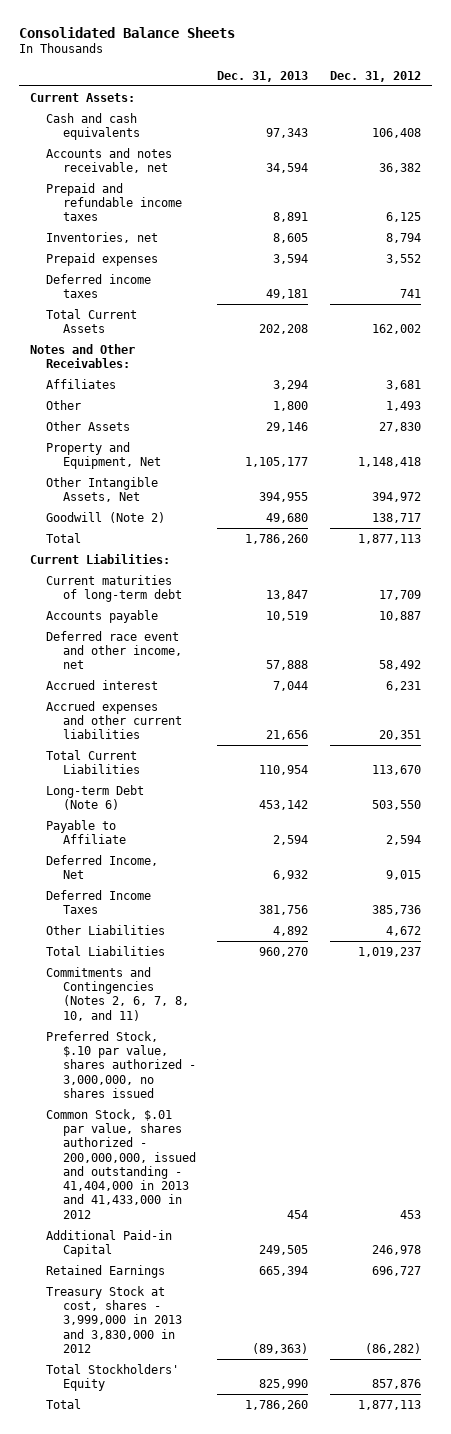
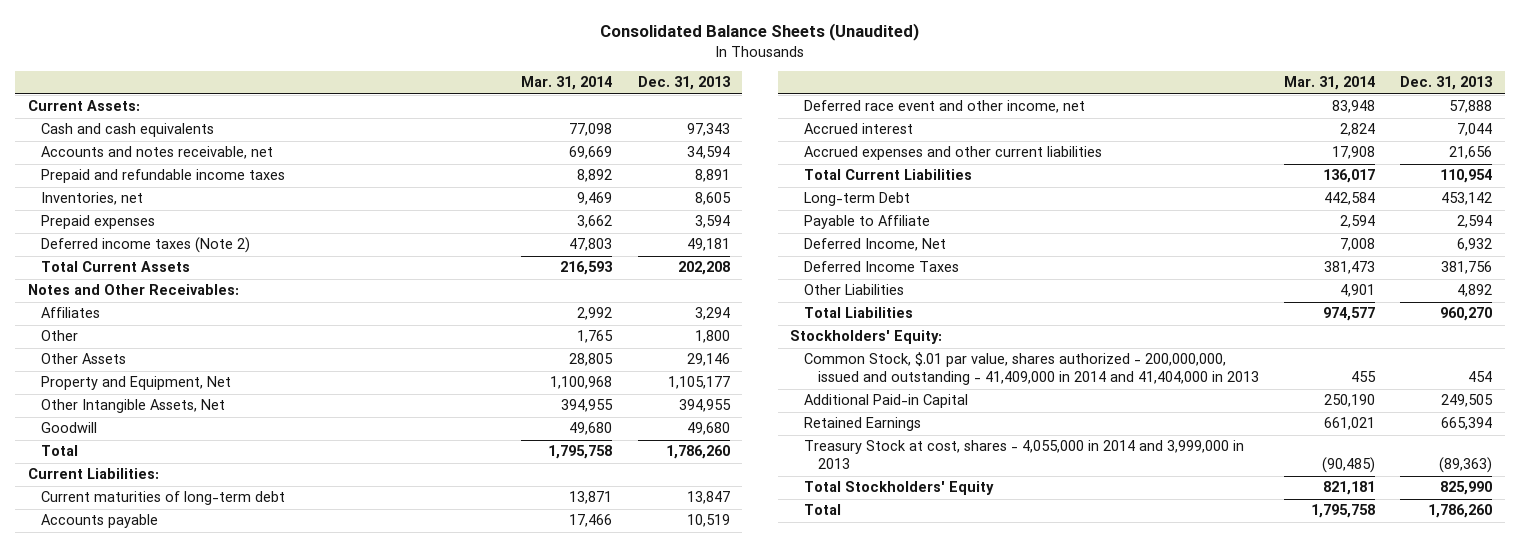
- Consolidated Balance Sheets
+ Consolidated Balance Sheets (Unaudited)
- | Dec. 31, 2013 | Dec. 31, 2012
+ | Mar. 31, 2014 | Dec. 31, 2013
- Deferred income taxes | 49,181 | 741
+ Deferred income taxes (Note 2) | 47,803 | 49,181
- Goodwill (Note 2) | 49,680 | 138,717
+ Goodwill | 49,680 | 49,680
- Long-term Debt (Note 6) | 453,142 | 503,550
+ Long-term Debt | 442,584 | 453,142
- Commitments and Contingencies (Notes 2, 6, 7, 8, 10, and 11)
- Preferred Stock, $.10 par value, shares authorized - 3,000,000, no shares issued
- Common Stock, $.01 par value, shares authorized - 200,000,000, issued and outstanding - 41,404,000 in 2013 and 41,433,000 in 2012 | 454 | 453
+ Stockholders' Equity:
+ Common Stock, $.01 par value, shares authorized - 200,000,000, issued and outstanding - 41,409,000 in 2014 and 41,404,000 in 2013 | 455 | 454
- Treasury Stock at cost, shares - 3,999,000 in 2013 and 3,830,000 in 2012 | (89,363) | (86,282)
+ Treasury Stock at cost, shares - 4,055,000 in 2014 and 3,999,000 in 2013 | (90,485) | (89,363)

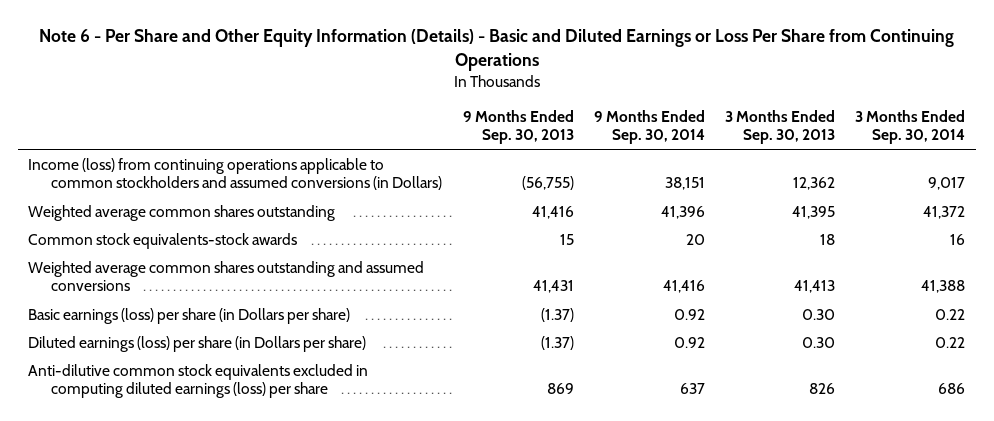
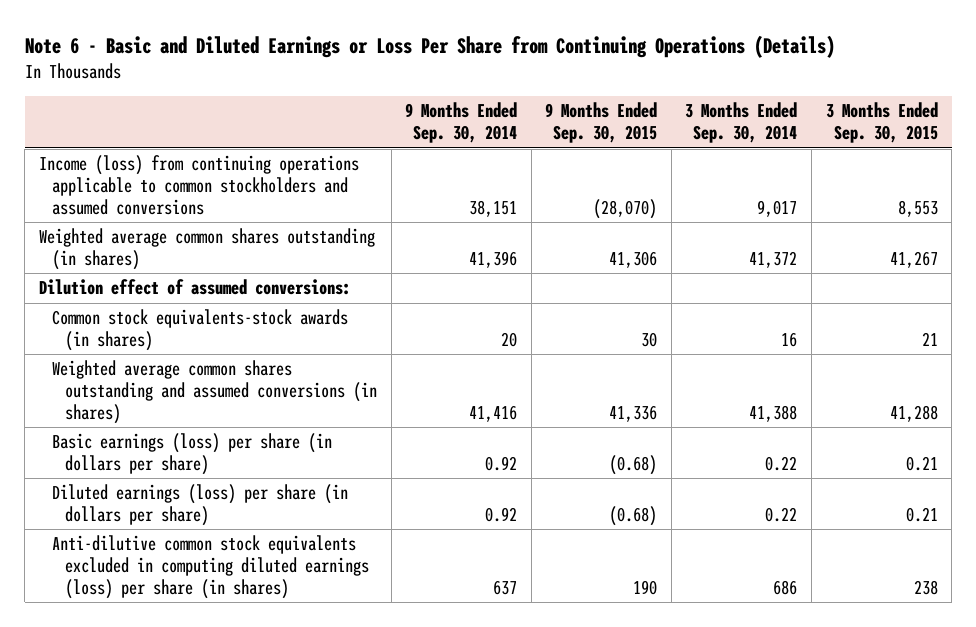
- Note 6 - Per Share and Other Equity Information (Details) - Basic and Diluted Earnings or Loss Per Share from Continuing Operations
+ Note 6 - Basic and Diluted Earnings or Loss Per Share from Continuing Operations (Details)
- | 9 Months Ended Sep. 30, 2013 | 9 Months Ended Sep. 30, 2014 | 3 Months Ended Sep. 30, 2013 | 3 Months Ended Sep. 30, 2014
+ | 9 Months Ended Sep. 30, 2014 | 9 Months Ended Sep. 30, 2015 | 3 Months Ended Sep. 30, 2014 | 3 Months Ended Sep. 30, 2015
- Income (loss) from continuing operations applicable to common stockholders and assumed conversions (in Dollars) | (56,755) | 38,151 | 12,362 | 9,017
- Weighted average common shares outstanding | 41,416 | 41,396 | 41,395 | 41,372
- Common stock equivalents-stock awards | 15 | 20 | 18 | 16
- Weighted average common shares outstanding and assumed conversions | 41,431 | 41,416 | 41,413 | 41,388
- Basic earnings (loss) per share (in Dollars per share) | (1.37) | 0.92 | 0.30 | 0.22
- Diluted earnings (loss) per share (in Dollars per share) | (1.37) | 0.92 | 0.30 | 0.22
- Anti-dilutive common stock equivalents excluded in computing diluted earnings (loss) per share | 869 | 637 | 826 | 686
+ Income (loss) from continuing operations applicable to common stockholders and assumed conversions | 38,151 | (28,070) | 9,017 | 8,553
+ Weighted average common shares outstanding (in shares) | 41,396 | 41,306 | 41,372 | 41,267
+ Dilution effect of assumed conversions:
+ Common stock equivalents-stock awards (in shares) | 20 | 30 | 16 | 21
+ Weighted average common shares outstanding and assumed conversions (in shares) | 41,416 | 41,336 | 41,388 | 41,288
+ Basic earnings (loss) per share (in dollars per share) | 0.92 | (0.68) | 0.22 | 0.21
+ Diluted earnings (loss) per share (in dollars per share) | 0.92 | (0.68) | 0.22 | 0.21
+ Anti-dilutive common stock equivalents excluded in computing diluted earnings (loss) per share (in shares) | 637 | 190 | 686 | 238

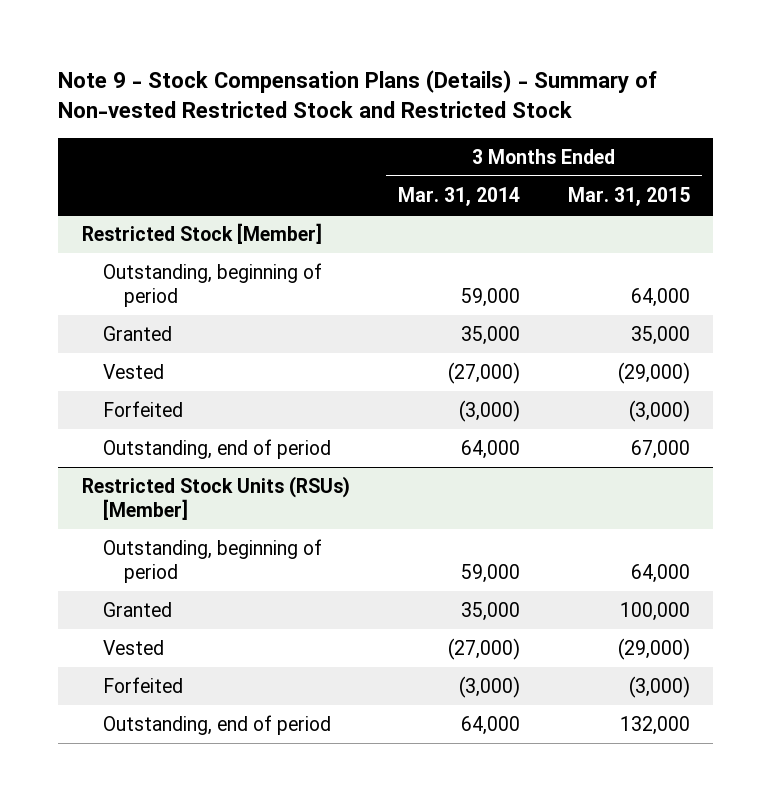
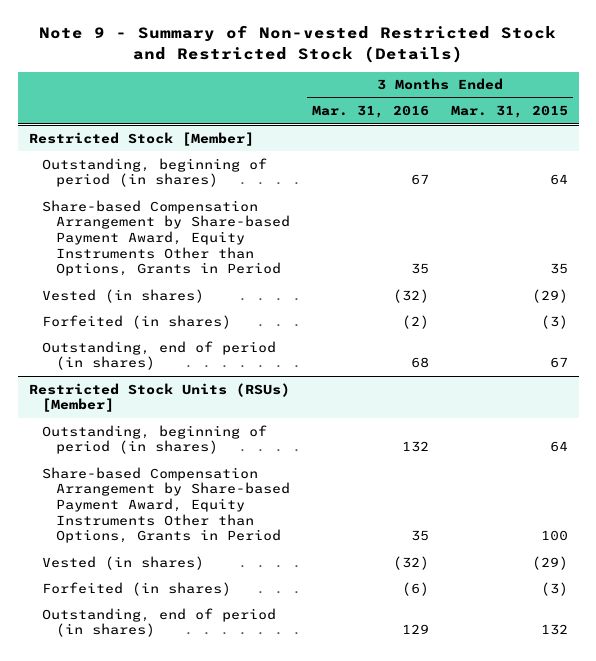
- Note 9 - Stock Compensation Plans (Details) - Summary of Non-vested Restricted Stock and Restricted Stock
+ Note 9 - Summary of Non-vested Restricted Stock and Restricted Stock (Details)
- | 3 Months Ended Mar. 31, 2014 | 3 Months Ended Mar. 31, 2015
+ | 3 Months Ended Mar. 31, 2016 | 3 Months Ended Mar. 31, 2015
@ Restricted Stock [Member]
- Outstanding, beginning of period | 59,000 | 64,000
- Granted | 35,000 | 35,000
- Vested | (27,000) | (29,000)
- Forfeited | (3,000) | (3,000)
- Outstanding, end of period | 64,000 | 67,000
+ Outstanding, beginning of period (in shares) | 67 | 64
+ Share-based Compensation Arrangement by Share-based Payment Award, Equity Instruments Other than Options, Grants in Period | 35 | 35
+ Vested (in shares) | (32) | (29)
+ Forfeited (in shares) | (2) | (3)
+ Outstanding, end of period (in shares) | 68 | 67
@ Restricted Stock Units (RSUs) [Member]
- Outstanding, beginning of period | 59,000 | 64,000
- Granted | 35,000 | 100,000
- Vested | (27,000) | (29,000)
- Forfeited | (3,000) | (3,000)
- Outstanding, end of period | 64,000 | 132,000
+ Outstanding, beginning of period (in shares) | 132 | 64
+ Share-based Compensation Arrangement by Share-based Payment Award, Equity Instruments Other than Options, Grants in Period | 35 | 100
+ Vested (in shares) | (32) | (29)
+ Forfeited (in shares) | (6) | (3)
+ Outstanding, end of period (in shares) | 129 | 132

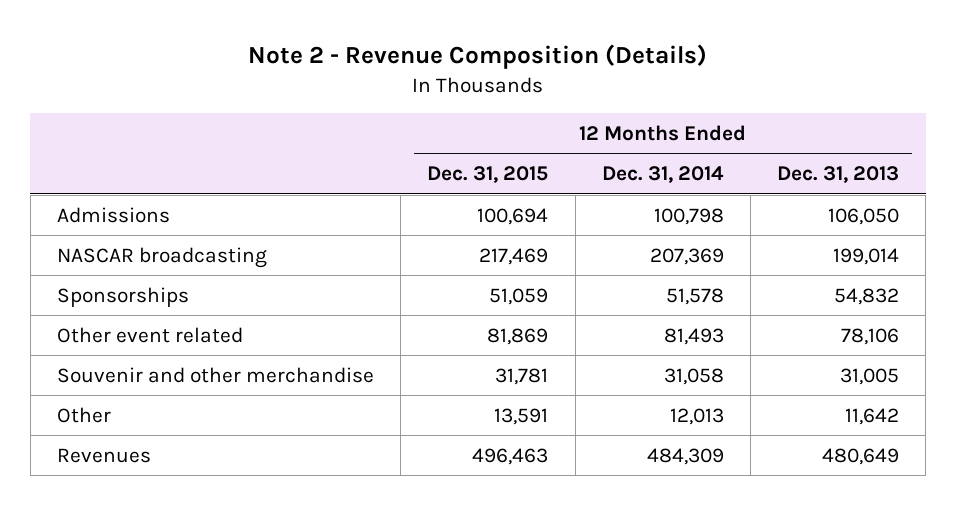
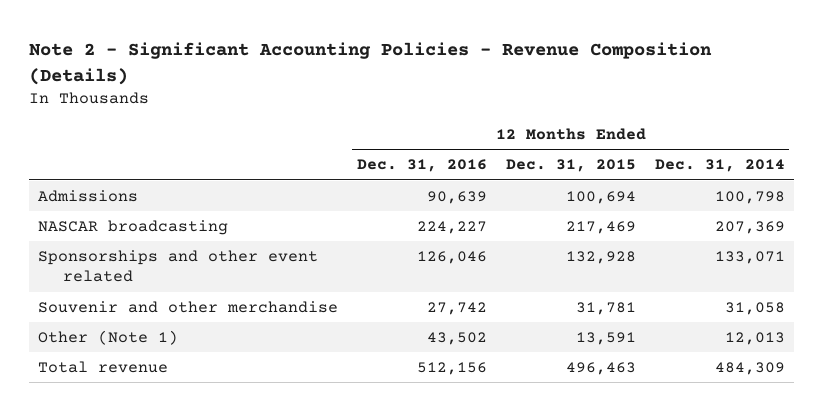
- Note 2 - Revenue Composition (Details)
+ Note 2 - Significant Accounting Policies - Revenue Composition (Details)
- | 12 Months Ended Dec. 31, 2015 | 12 Months Ended Dec. 31, 2014 | 12 Months Ended Dec. 31, 2013
+ | 12 Months Ended Dec. 31, 2016 | 12 Months Ended Dec. 31, 2015 | 12 Months Ended Dec. 31, 2014
- Sponsorships | 51,059 | 51,578 | 54,832
- Other event related | 81,869 | 81,493 | 78,106
+ Sponsorships and other event related | 126,046 | 132,928 | 133,071
- Other | 13,591 | 12,013 | 11,642
- Revenues | 496,463 | 484,309 | 480,649
+ Other (Note 1) | 43,502 | 13,591 | 12,013
+ Total revenue | 512,156 | 496,463 | 484,309

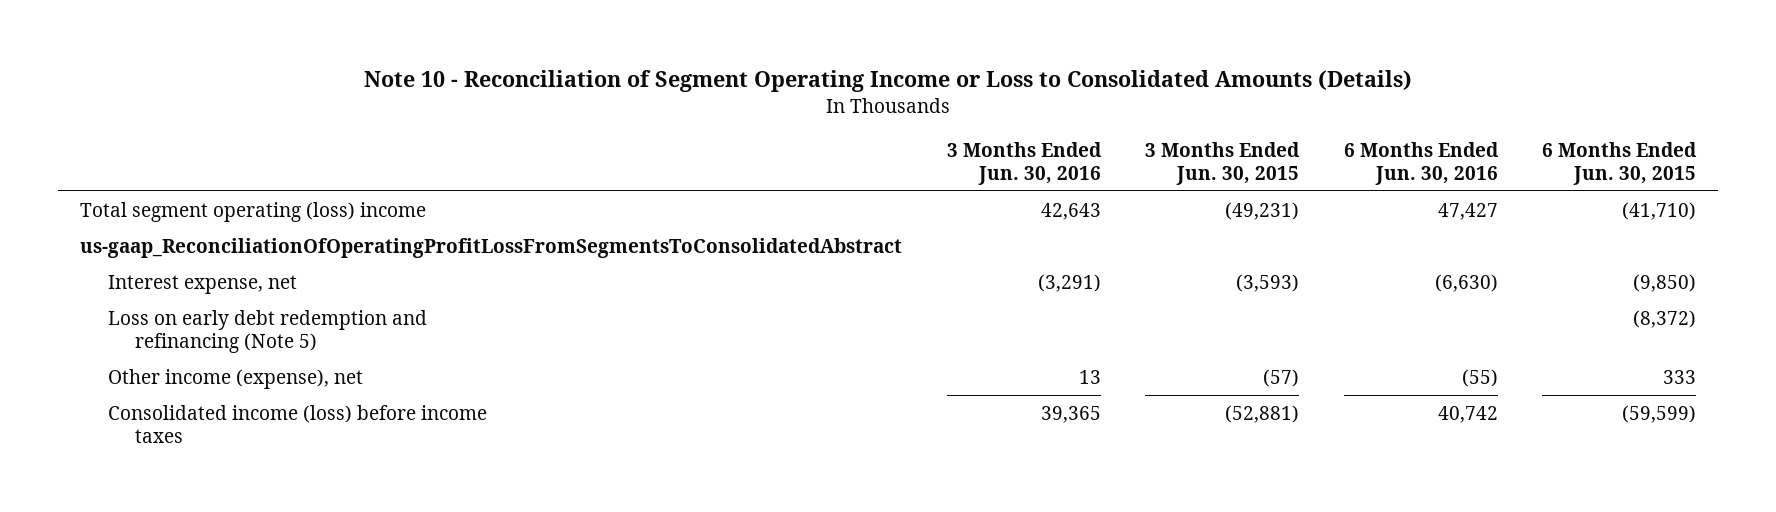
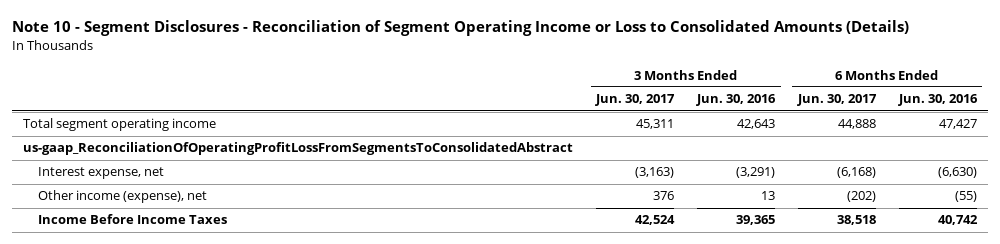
- Note 10 - Reconciliation of Segment Operating Income or Loss to Consolidated Amounts (Details)
+ Note 10 - Segment Disclosures - Reconciliation of Segment Operating Income or Loss to Consolidated Amounts (Details)
- | 3 Months Ended Jun. 30, 2016 | 3 Months Ended Jun. 30, 2015 | 6 Months Ended Jun. 30, 2016 | 6 Months Ended Jun. 30, 2015
+ | 3 Months Ended Jun. 30, 2017 | 3 Months Ended Jun. 30, 2016 | 6 Months Ended Jun. 30, 2017 | 6 Months Ended Jun. 30, 2016
- Total segment operating (loss) income | 42,643 | (49,231) | 47,427 | (41,710)
+ Total segment operating income | 45,311 | 42,643 | 44,888 | 47,427
- Loss on early debt redemption and refinancing (Note 5) | | | | (8,372)
- Consolidated income (loss) before income taxes | 39,365 | (52,881) | 40,742 | (59,599)
+ Income Before Income Taxes | 42,524 | 39,365 | 38,518 | 40,742

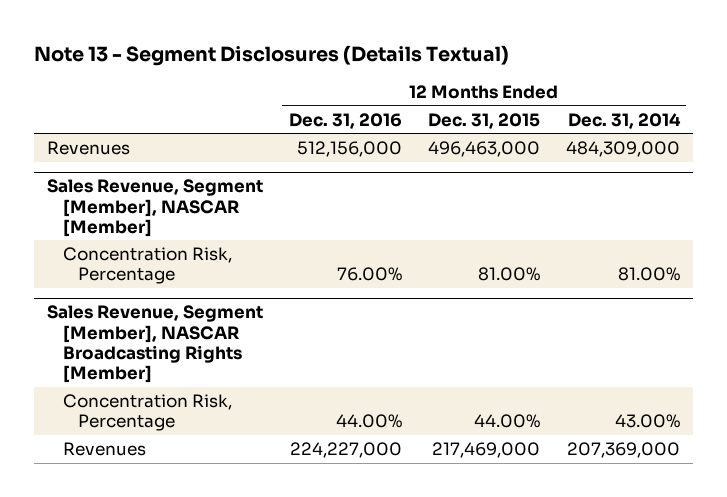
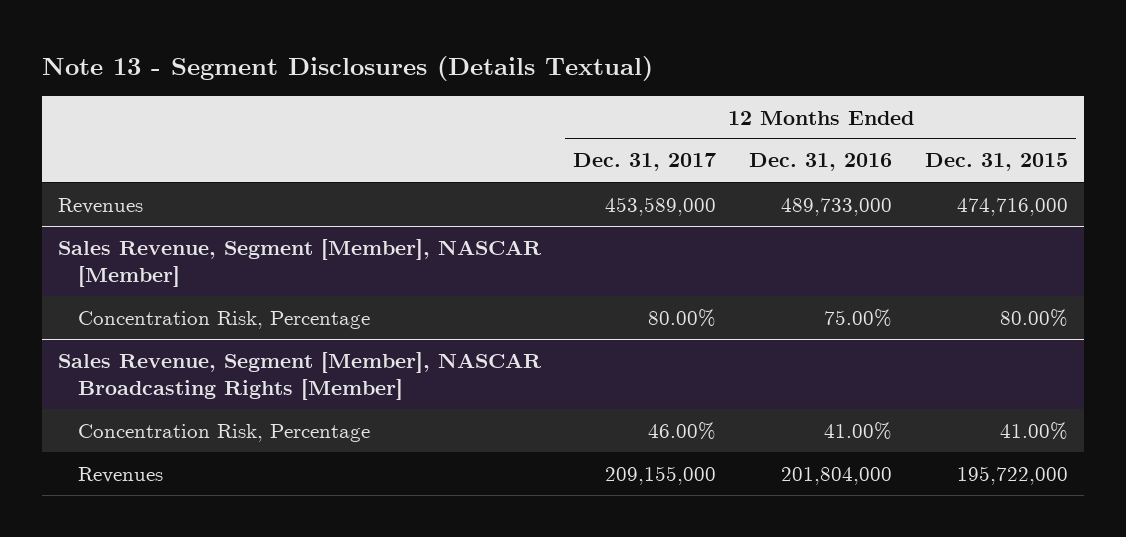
- | 12 Months Ended Dec. 31, 2016 | 12 Months Ended Dec. 31, 2015 | 12 Months Ended Dec. 31, 2014
+ | 12 Months Ended Dec. 31, 2017 | 12 Months Ended Dec. 31, 2016 | 12 Months Ended Dec. 31, 2015
- Revenues | 512,156,000 | 496,463,000 | 484,309,000
+ Revenues | 453,589,000 | 489,733,000 | 474,716,000
@ Sales Revenue, Segment [Member], NASCAR [Member]
- Concentration Risk, Percentage | 76.00% | 81.00% | 81.00%
+ Concentration Risk, Percentage | 80.00% | 75.00% | 80.00%
@ Sales Revenue, Segment [Member], NASCAR Broadcasting Rights [Member]
- Concentration Risk, Percentage | 44.00% | 44.00% | 43.00%
- Revenues | 224,227,000 | 217,469,000 | 207,369,000
+ Concentration Risk, Percentage | 46.00% | 41.00% | 41.00%
+ Revenues | 209,155,000 | 201,804,000 | 195,722,000

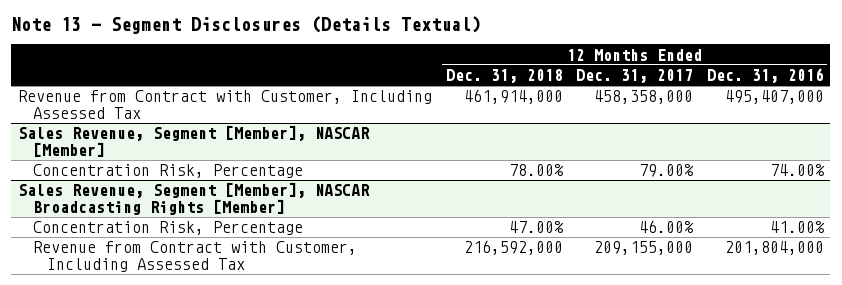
- | 12 Months Ended Dec. 31, 2017 | 12 Months Ended Dec. 31, 2016 | 12 Months Ended Dec. 31, 2015
+ | 12 Months Ended Dec. 31, 2018 | 12 Months Ended Dec. 31, 2017 | 12 Months Ended Dec. 31, 2016
- Revenues | 453,589,000 | 489,733,000 | 474,716,000
+ Revenue from Contract with Customer, Including Assessed Tax | 461,914,000 | 458,358,000 | 495,407,000
@ Sales Revenue, Segment [Member], NASCAR [Member]
- Concentration Risk, Percentage | 80.00% | 75.00% | 80.00%
+ Concentration Risk, Percentage | 78.00% | 79.00% | 74.00%
@ Sales Revenue, Segment [Member], NASCAR Broadcasting Rights [Member]
- Revenues | 209,155,000 | 201,804,000 | 195,722,000
+ Revenue from Contract with Customer, Including Assessed Tax | 216,592,000 | 209,155,000 | 201,804,000

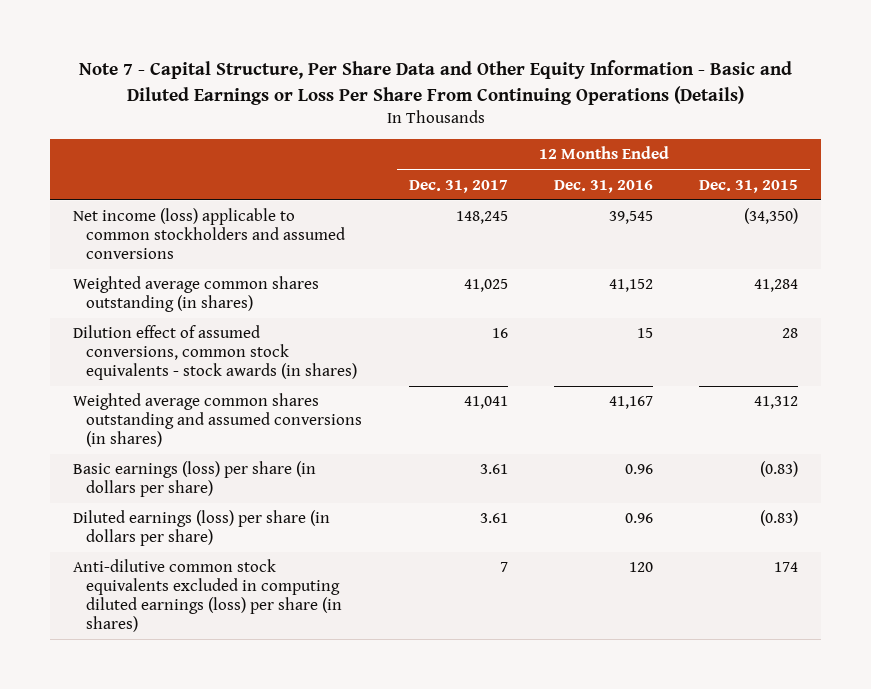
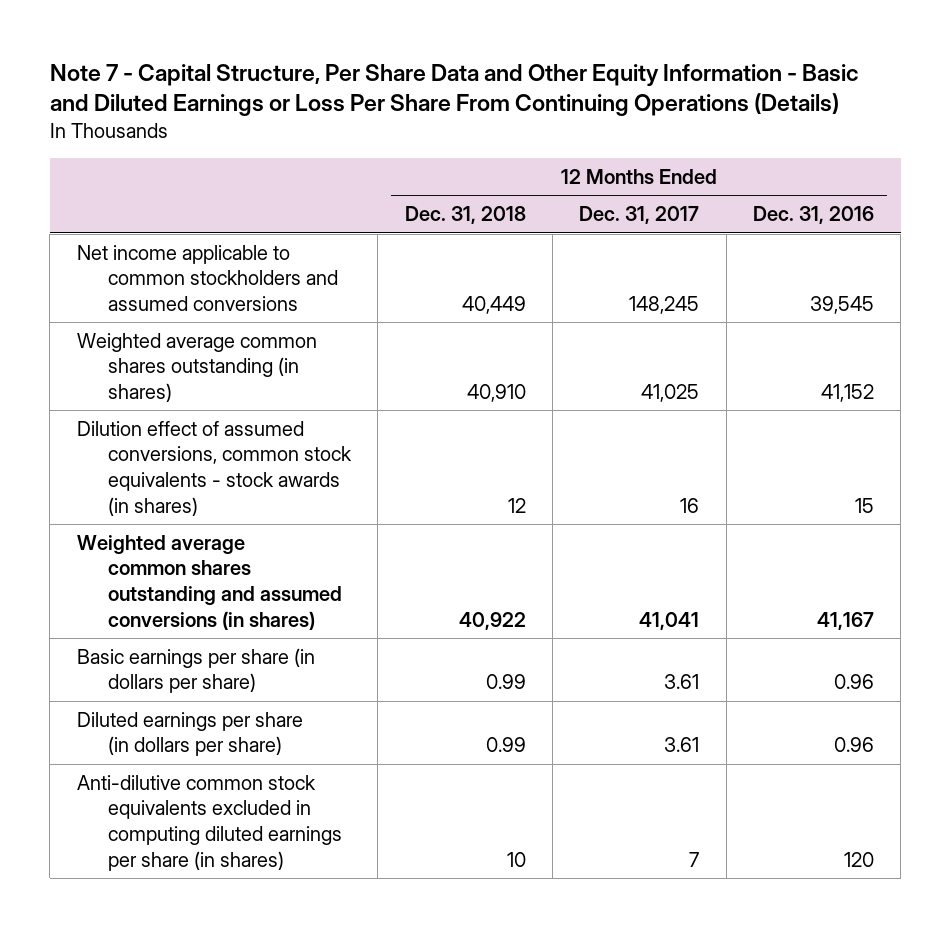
- | 12 Months Ended Dec. 31, 2017 | 12 Months Ended Dec. 31, 2016 | 12 Months Ended Dec. 31, 2015
+ | 12 Months Ended Dec. 31, 2018 | 12 Months Ended Dec. 31, 2017 | 12 Months Ended Dec. 31, 2016
- Net income (loss) applicable to common stockholders and assumed conversions | 148,245 | 39,545 | (34,350)
+ Net income applicable to common stockholders and assumed conversions | 40,449 | 148,245 | 39,545
- Basic earnings (loss) per share (in dollars per share) | 3.61 | 0.96 | (0.83)
- Diluted earnings (loss) per share (in dollars per share) | 3.61 | 0.96 | (0.83)
- Anti-dilutive common stock equivalents excluded in computing diluted earnings (loss) per share (in shares) | 7 | 120 | 174
+ Basic earnings per share (in dollars per share) | 0.99 | 3.61 | 0.96
+ Diluted earnings per share (in dollars per share) | 0.99 | 3.61 | 0.96
+ Anti-dilutive common stock equivalents excluded in computing diluted earnings per share (in shares) | 10 | 7 | 120

